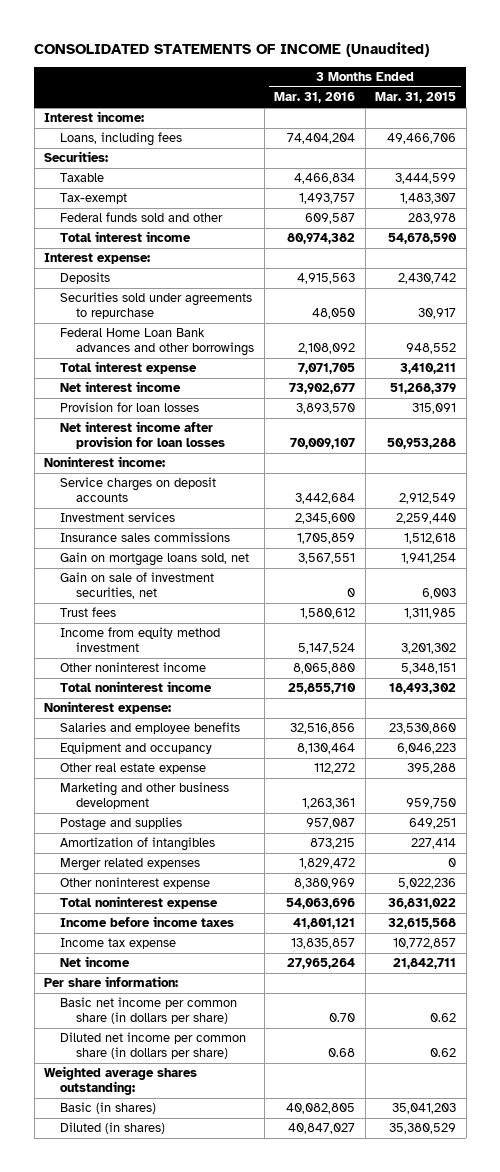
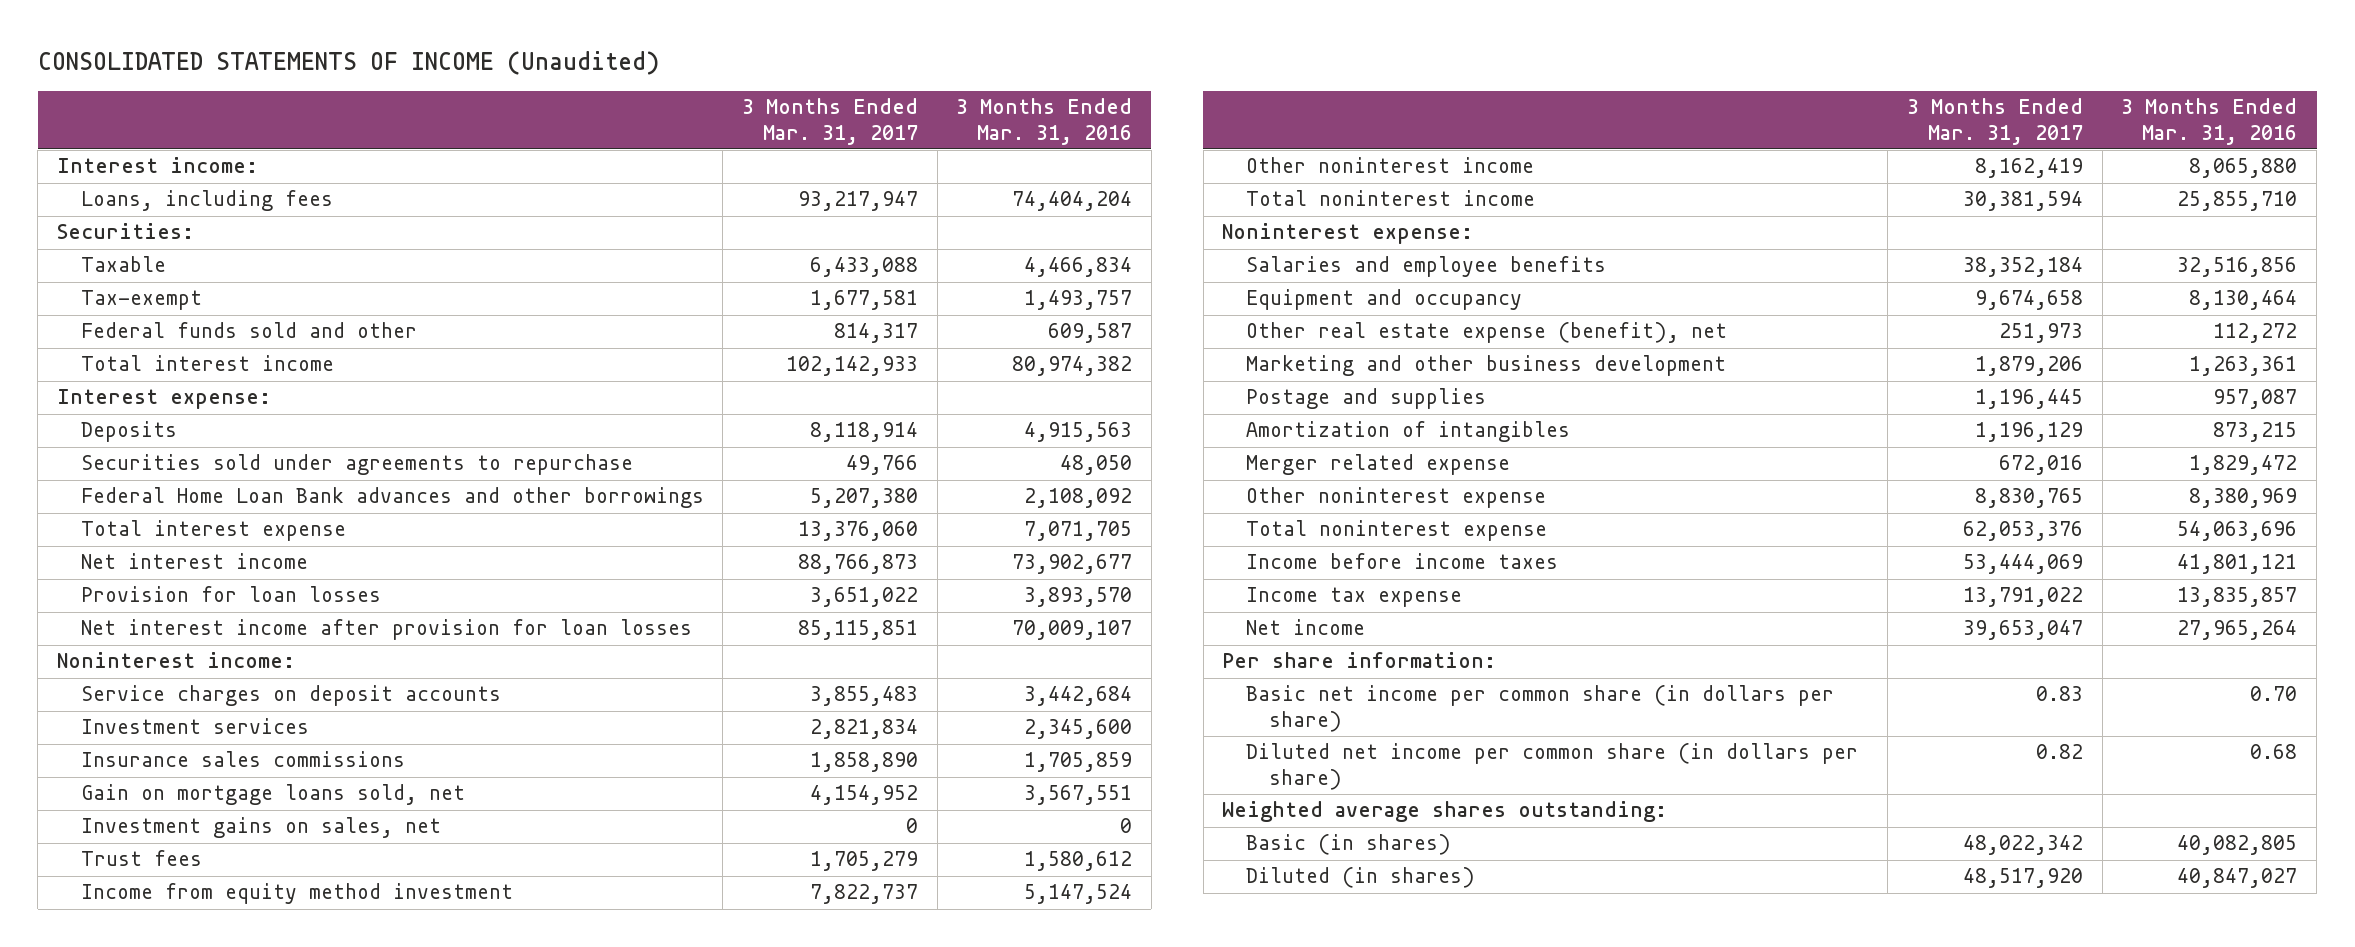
- | 3 Months Ended Mar. 31, 2016 | 3 Months Ended Mar. 31, 2015
+ | 3 Months Ended Mar. 31, 2017 | 3 Months Ended Mar. 31, 2016
- Gain on sale of investment securities, net | 0 | 6,003
+ Investment gains on sales, net | 0 | 0
- Other real estate expense | 112,272 | 395,288
+ Other real estate expense (benefit), net | 251,973 | 112,272
- Merger related expenses | 1,829,472 | 0
+ Merger related expense | 672,016 | 1,829,472

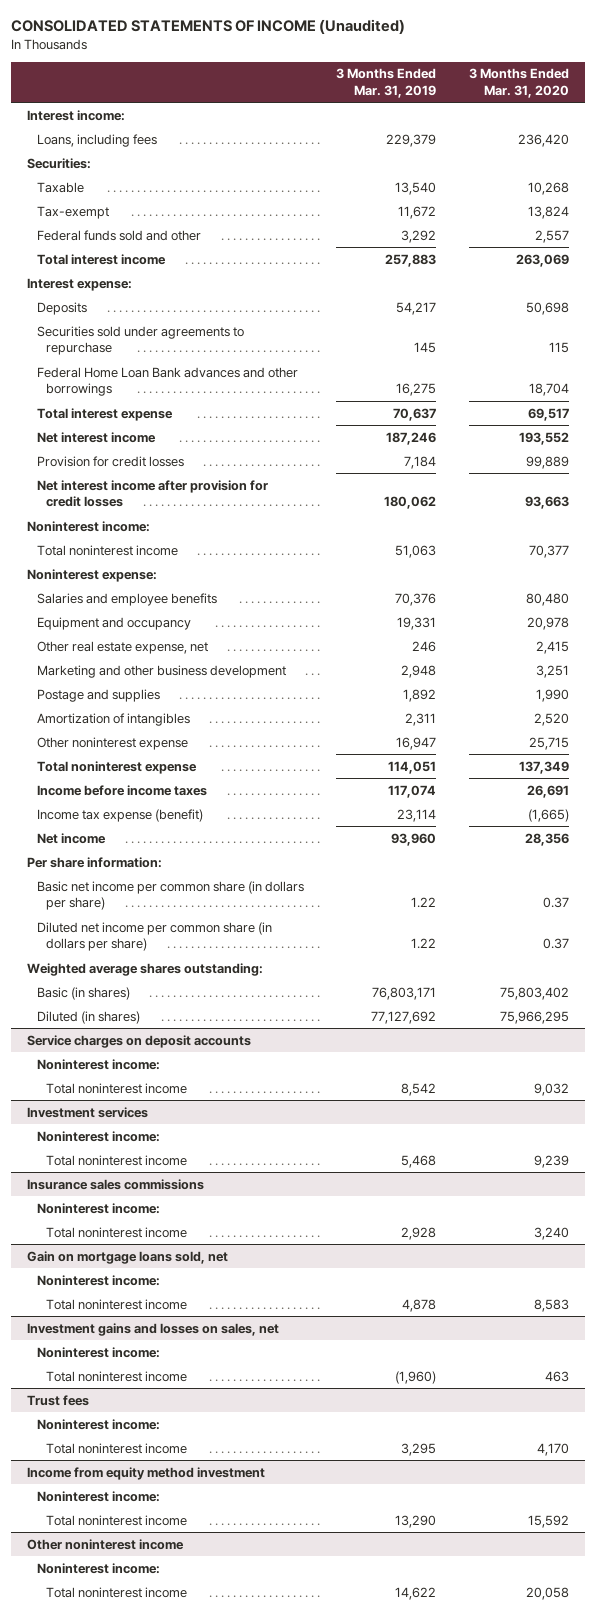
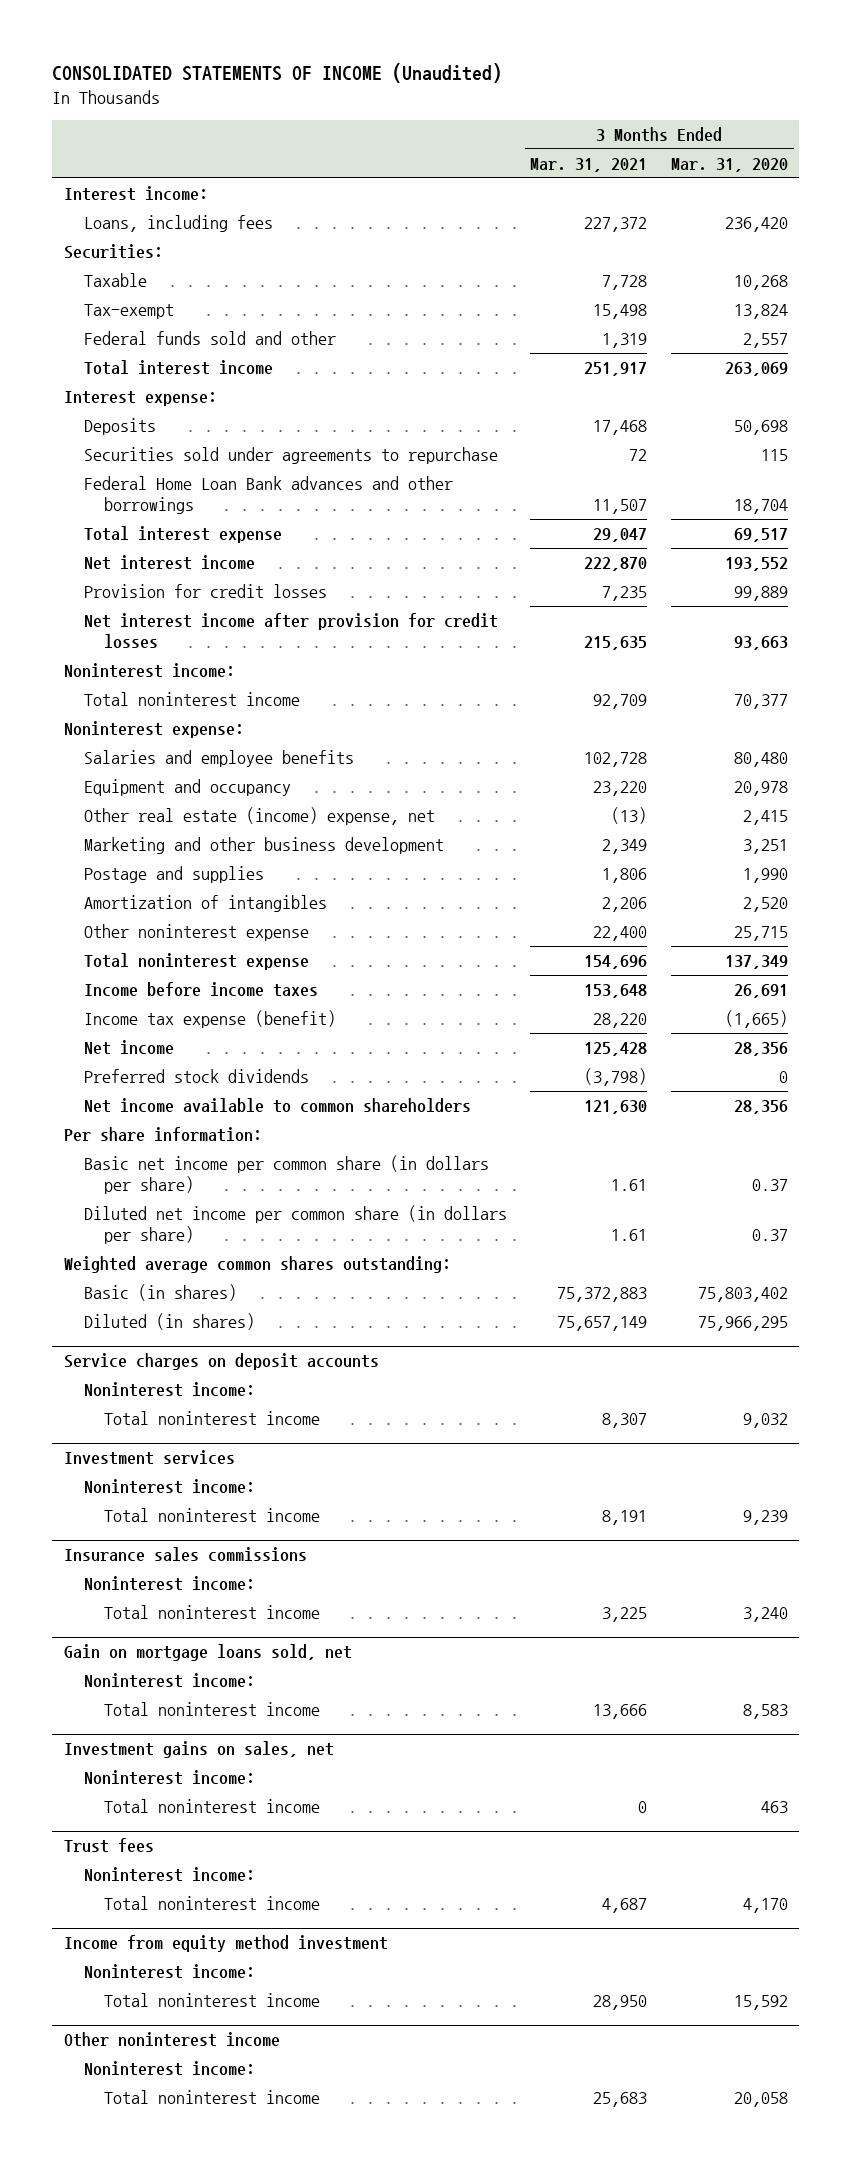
- | 3 Months Ended Mar. 31, 2019 | 3 Months Ended Mar. 31, 2020
+ | 3 Months Ended Mar. 31, 2021 | 3 Months Ended Mar. 31, 2020
- Other real estate expense, net | 246 | 2,415
+ Other real estate (income) expense, net | (13) | 2,415
+ Preferred stock dividends | (3,798) | 0
+ Net income available to common shareholders | 121,630 | 28,356
- Weighted average shares outstanding:
+ Weighted average common shares outstanding:
- Investment gains and losses on sales, net
+ Investment gains on sales, net

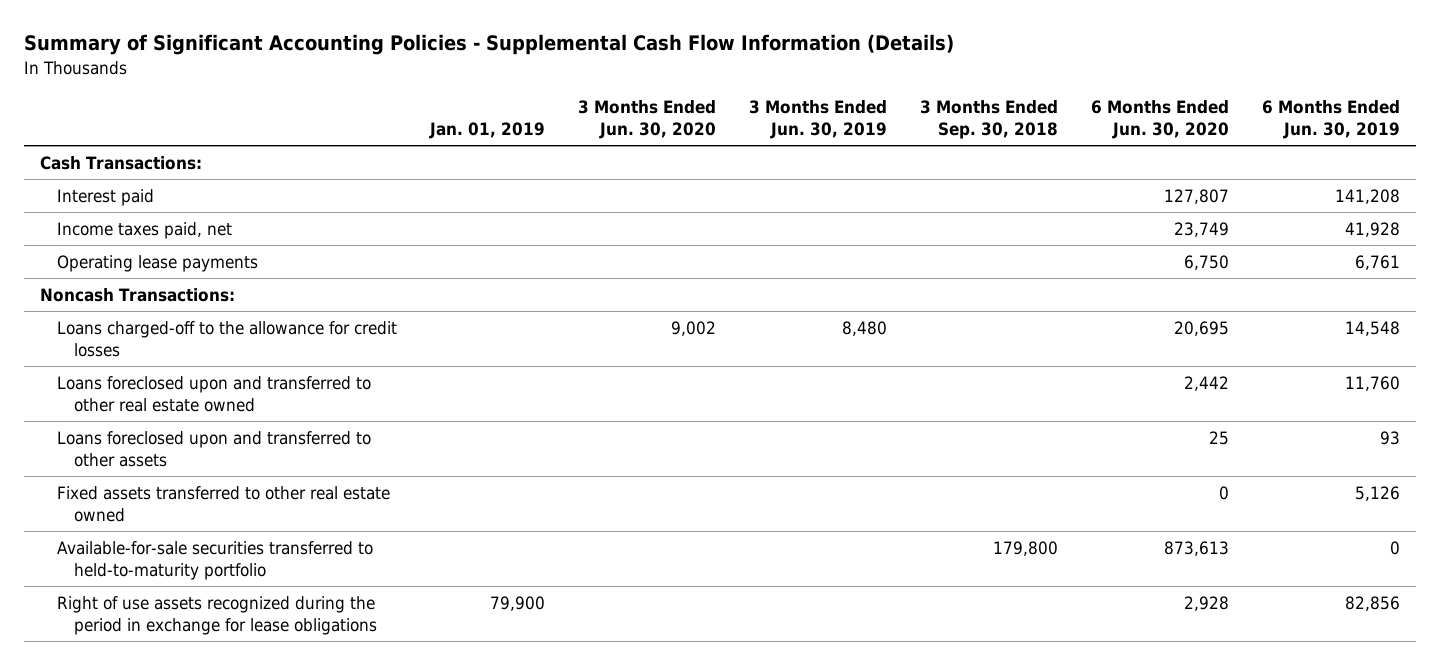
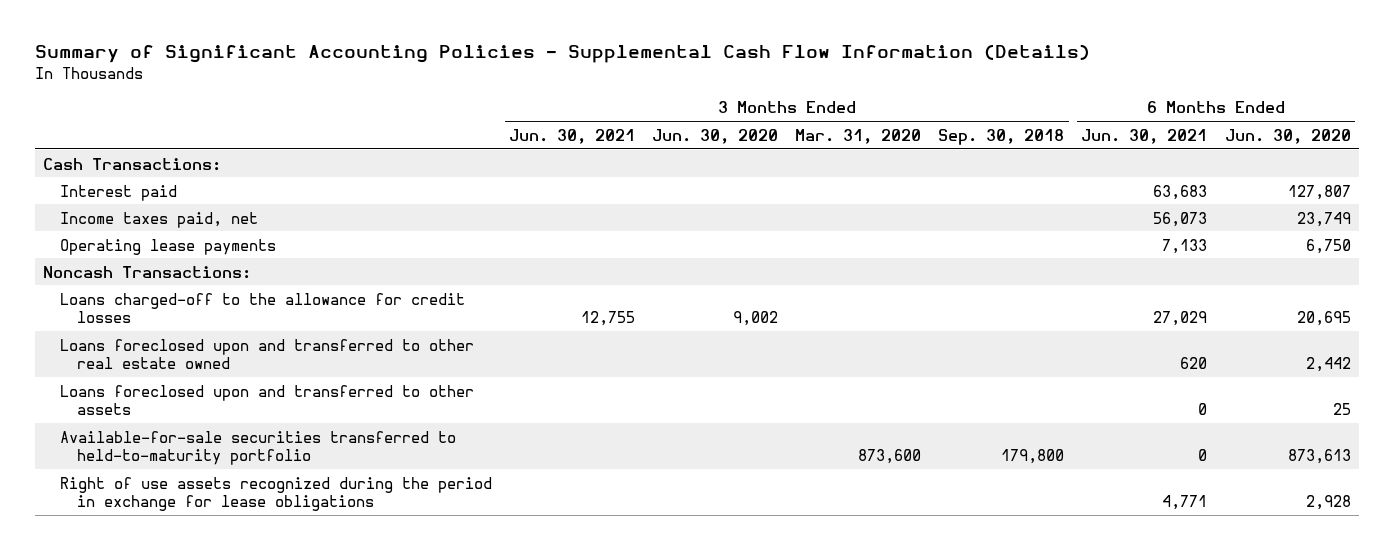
- | Jan. 01, 2019 | 3 Months Ended Jun. 30, 2020 | 3 Months Ended Jun. 30, 2019 | 3 Months Ended Sep. 30, 2018 | 6 Months Ended Jun. 30, 2020 | 6 Months Ended Jun. 30, 2019
+ | 3 Months Ended Jun. 30, 2021 | 3 Months Ended Jun. 30, 2020 | 3 Months Ended Mar. 31, 2020 | 3 Months Ended Sep. 30, 2018 | 6 Months Ended Jun. 30, 2021 | 6 Months Ended Jun. 30, 2020
- Fixed assets transferred to other real estate owned | | | | | 0 | 5,126

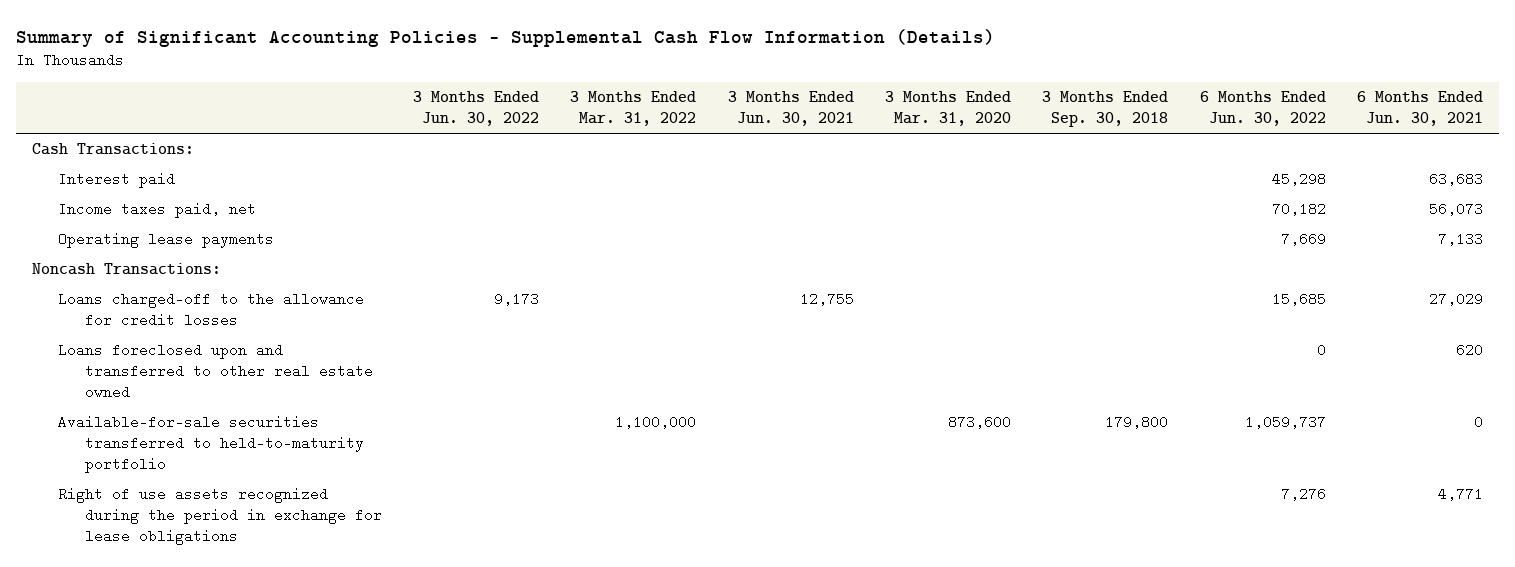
- | 3 Months Ended Jun. 30, 2021 | 3 Months Ended Jun. 30, 2020 | 3 Months Ended Mar. 31, 2020 | 3 Months Ended Sep. 30, 2018 | 6 Months Ended Jun. 30, 2021 | 6 Months Ended Jun. 30, 2020
+ | 3 Months Ended Jun. 30, 2022 | 3 Months Ended Mar. 31, 2022 | 3 Months Ended Jun. 30, 2021 | 3 Months Ended Mar. 31, 2020 | 3 Months Ended Sep. 30, 2018 | 6 Months Ended Jun. 30, 2022 | 6 Months Ended Jun. 30, 2021
- Loans foreclosed upon and transferred to other assets | | | | | 0 | 25

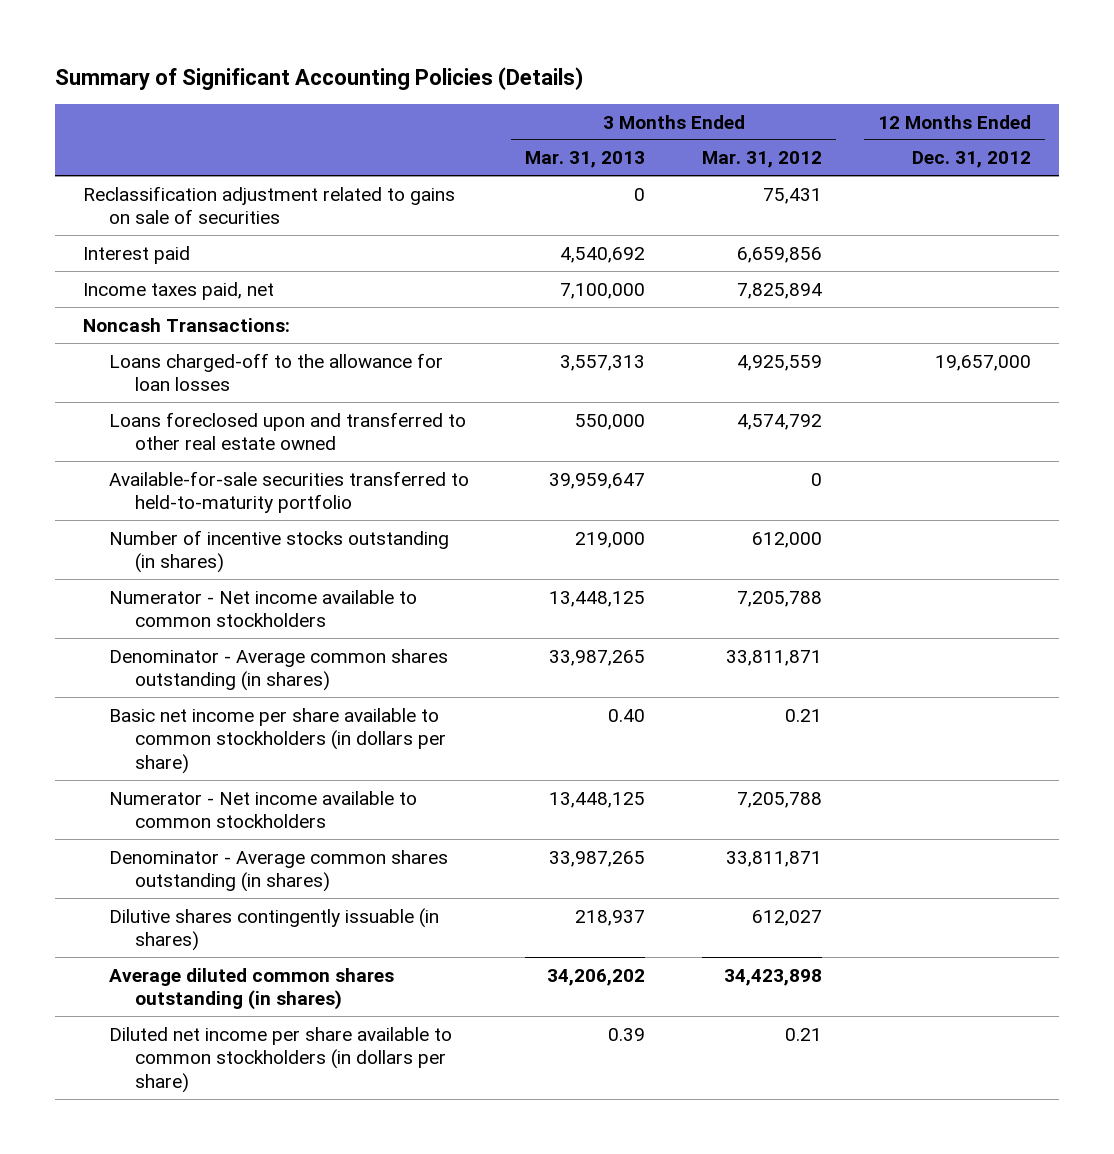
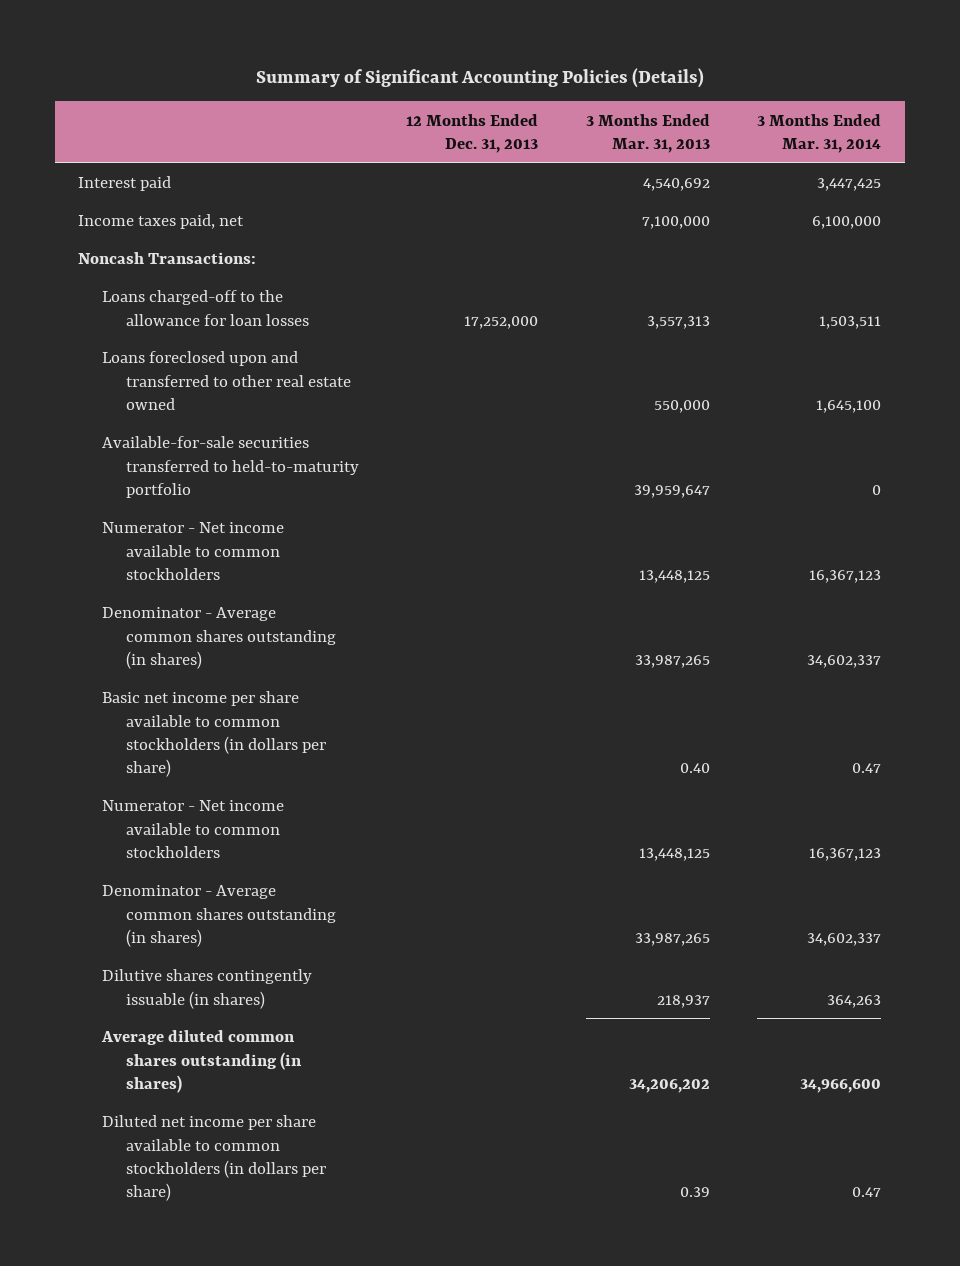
- | 3 Months Ended Mar. 31, 2013 | 3 Months Ended Mar. 31, 2012 | 12 Months Ended Dec. 31, 2012
+ | 12 Months Ended Dec. 31, 2013 | 3 Months Ended Mar. 31, 2013 | 3 Months Ended Mar. 31, 2014
- Reclassification adjustment related to gains on sale of securities | 0 | 75,431 |
- Number of incentive stocks outstanding (in shares) | 219,000 | 612,000 |

